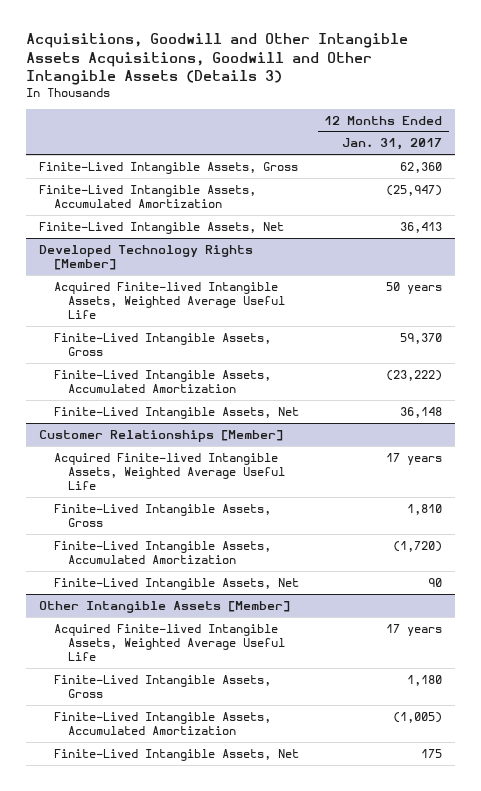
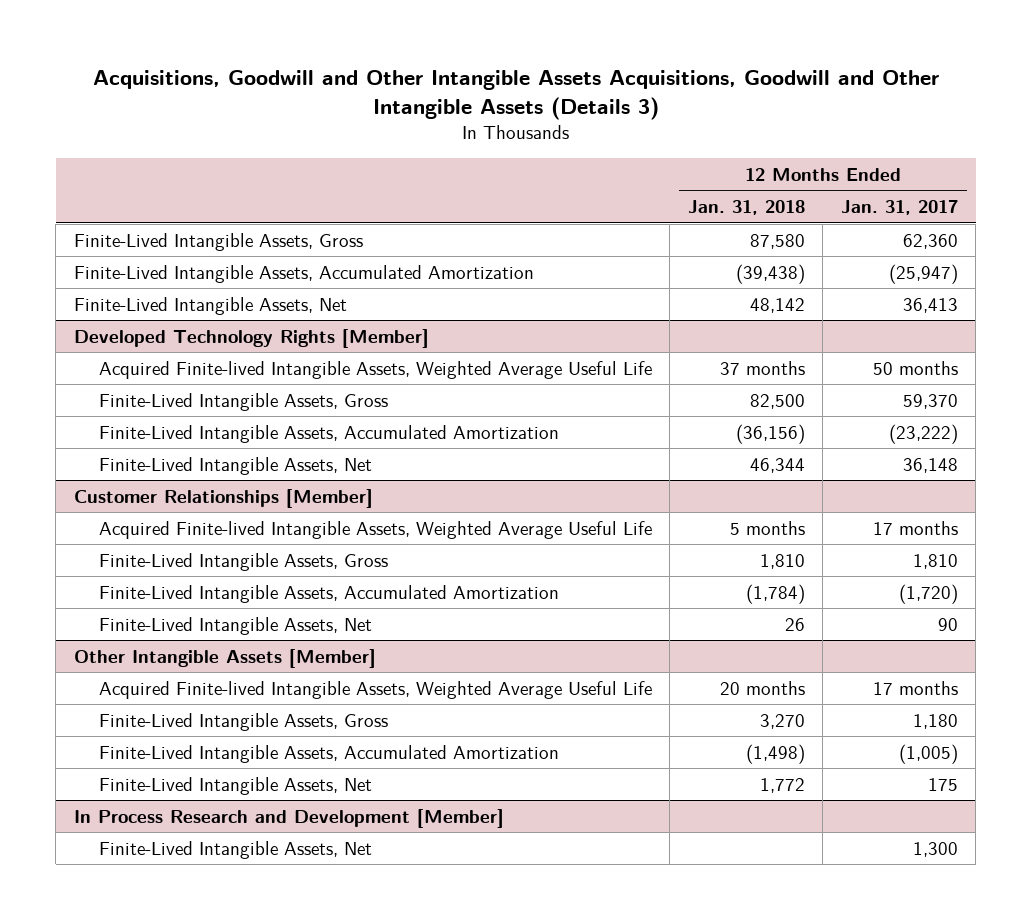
- | 12 Months Ended Jan. 31, 2017
+ | 12 Months Ended Jan. 31, 2018 | 12 Months Ended Jan. 31, 2017
@ Developed Technology Rights [Member]
- Acquired Finite-lived Intangible Assets, Weighted Average Useful Life | 50 years
+ Acquired Finite-lived Intangible Assets, Weighted Average Useful Life | 37 months | 50 months
@ Customer Relationships [Member]
- Acquired Finite-lived Intangible Assets, Weighted Average Useful Life | 17 years
+ Acquired Finite-lived Intangible Assets, Weighted Average Useful Life | 5 months | 17 months
@ Other Intangible Assets [Member]
- Acquired Finite-lived Intangible Assets, Weighted Average Useful Life | 17 years
+ Acquired Finite-lived Intangible Assets, Weighted Average Useful Life | 20 months | 17 months
+ In Process Research and Development [Member]
+ Finite-Lived Intangible Assets, Net | | 1,300

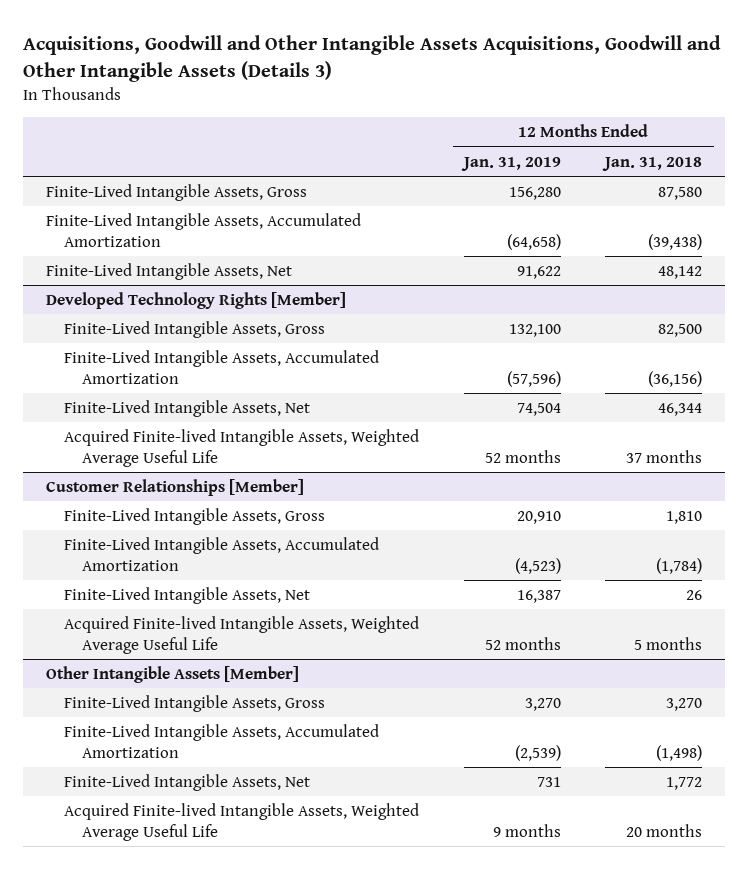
- | 12 Months Ended Jan. 31, 2018 | 12 Months Ended Jan. 31, 2017
+ | 12 Months Ended Jan. 31, 2019 | 12 Months Ended Jan. 31, 2018
@ Developed Technology Rights [Member]
moved down: Acquired Finite-lived Intangible Assets, Weighted Average Useful Life | 52 months | 37 months
@ Customer Relationships [Member]
moved down: Acquired Finite-lived Intangible Assets, Weighted Average Useful Life | 52 months | 5 months
- In Process Research and Development [Member]
- Finite-Lived Intangible Assets, Net | | 1,300
@ Other Intangible Assets [Member]
moved down: Acquired Finite-lived Intangible Assets, Weighted Average Useful Life | 9 months | 20 months

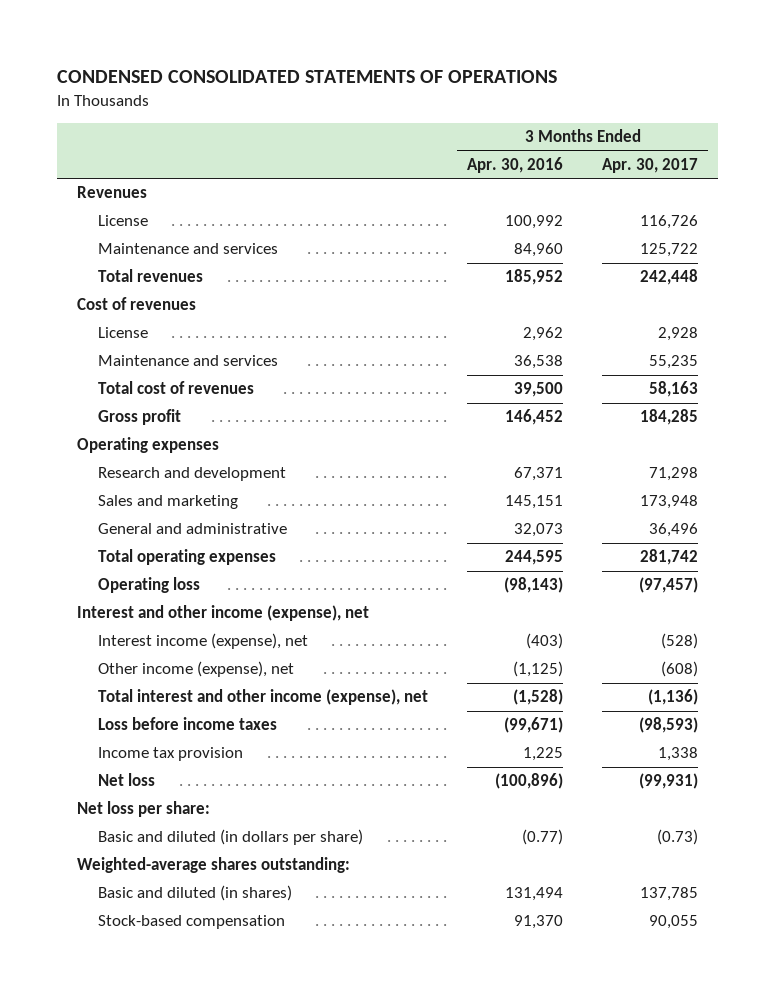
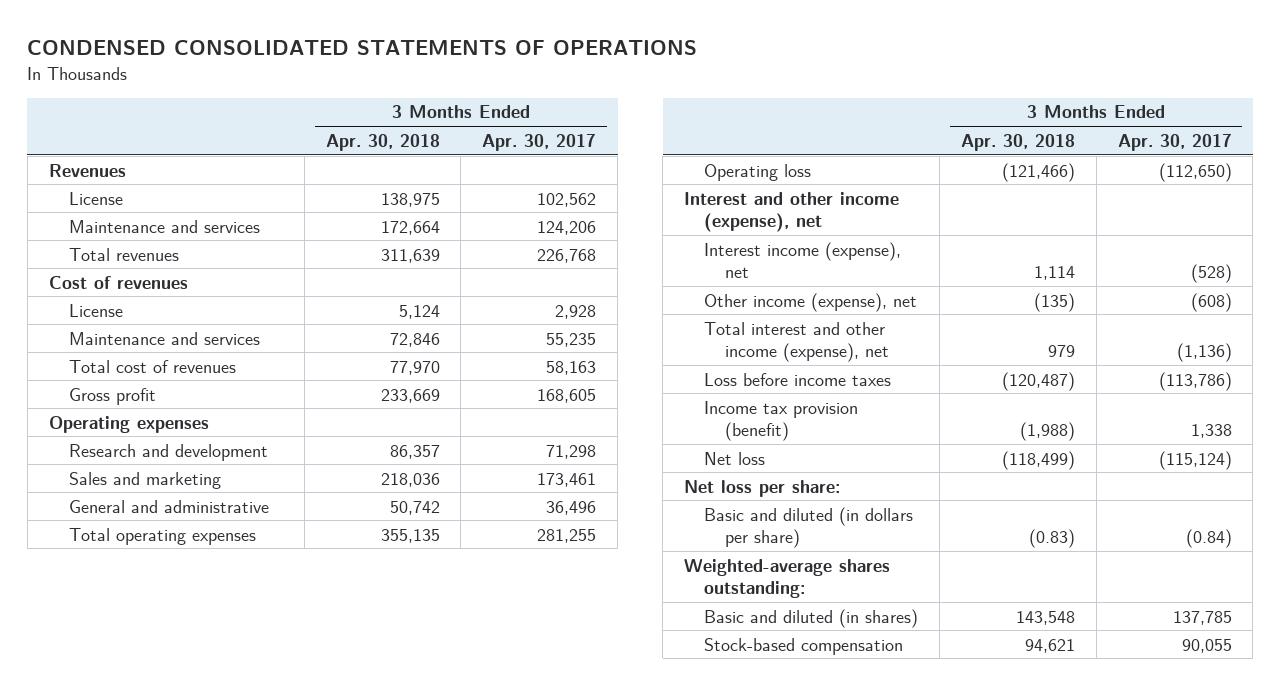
- | 3 Months Ended Apr. 30, 2016 | 3 Months Ended Apr. 30, 2017
+ | 3 Months Ended Apr. 30, 2018 | 3 Months Ended Apr. 30, 2017
- License | 100,992 | 116,726
- Maintenance and services | 84,960 | 125,722
- Total revenues | 185,952 | 242,448
+ License | 138,975 | 102,562
+ Maintenance and services | 172,664 | 124,206
+ Total revenues | 311,639 | 226,768
- Gross profit | 146,452 | 184,285
+ Gross profit | 233,669 | 168,605
- Sales and marketing | 145,151 | 173,948
+ Sales and marketing | 218,036 | 173,461
- Total operating expenses | 244,595 | 281,742
- Operating loss | (98,143) | (97,457)
+ Total operating expenses | 355,135 | 281,255
+ Operating loss | (121,466) | (112,650)
- Loss before income taxes | (99,671) | (98,593)
- Income tax provision | 1,225 | 1,338
- Net loss | (100,896) | (99,931)
+ Loss before income taxes | (120,487) | (113,786)
+ Income tax provision (benefit) | (1,988) | 1,338
+ Net loss | (118,499) | (115,124)
- Basic and diluted (in dollars per share) | (0.77) | (0.73)
+ Basic and diluted (in dollars per share) | (0.83) | (0.84)

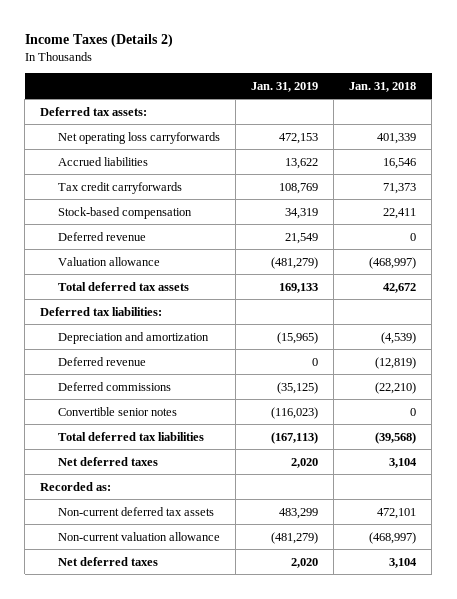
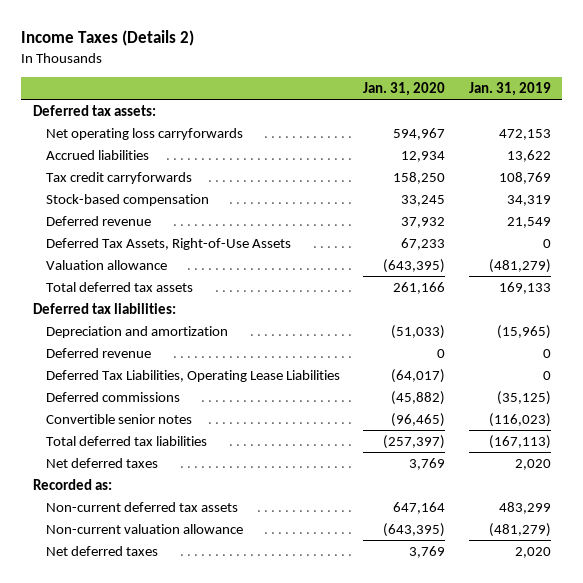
- | Jan. 31, 2019 | Jan. 31, 2018
+ | Jan. 31, 2020 | Jan. 31, 2019
+ Deferred Tax Assets, Right-of-Use Assets | 67,233 | 0
+ Deferred Tax Liabilities, Operating Lease Liabilities | (64,017) | 0

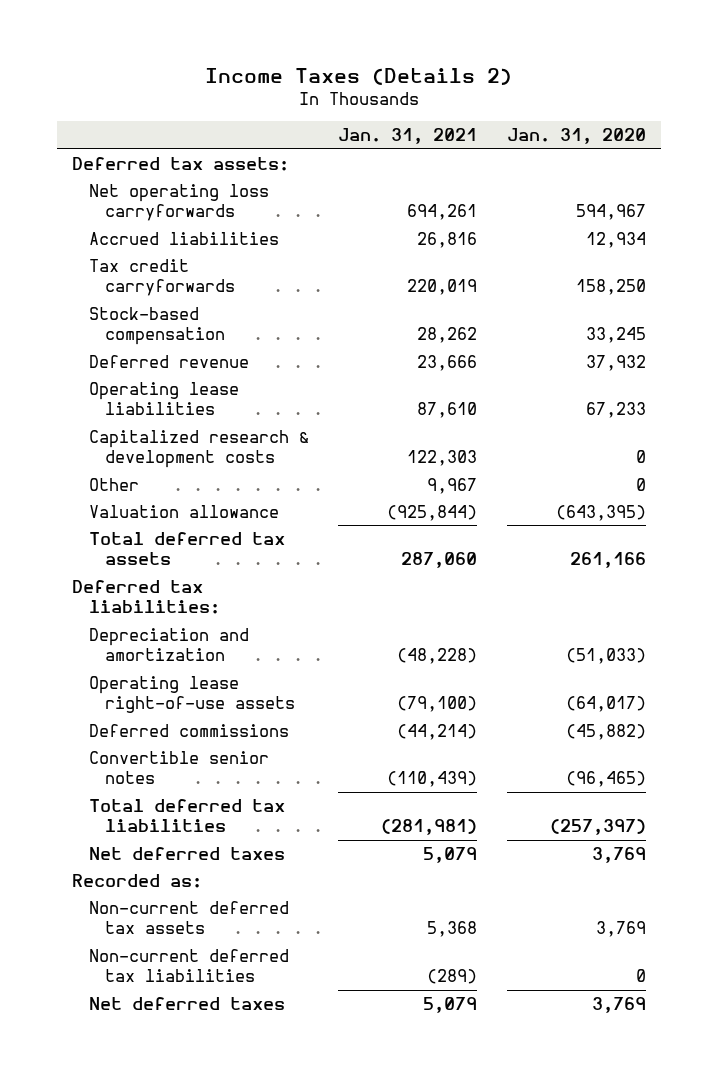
- | Jan. 31, 2020 | Jan. 31, 2019
+ | Jan. 31, 2021 | Jan. 31, 2020
- Deferred Tax Assets, Right-of-Use Assets | 67,233 | 0
+ Operating lease liabilities | 87,610 | 67,233
+ Capitalized research & development costs | 122,303 | 0
+ Other | 9,967 | 0
- Deferred revenue | 0 | 0
- Deferred Tax Liabilities, Operating Lease Liabilities | (64,017) | 0
+ Operating lease right-of-use assets | (79,100) | (64,017)
- Non-current deferred tax assets | 647,164 | 483,299
- Non-current valuation allowance | (643,395) | (481,279)
+ Non-current deferred tax assets | 5,368 | 3,769
+ Non-current deferred tax liabilities | (289) | 0

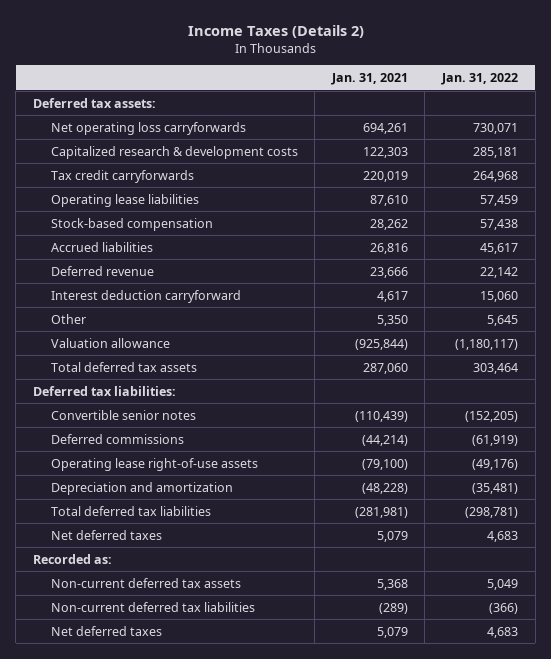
- | Jan. 31, 2021 | Jan. 31, 2020
+ | Jan. 31, 2021 | Jan. 31, 2022
moved up: Capitalized research & development costs | 122,303 | 285,181
moved up: Operating lease liabilities | 87,610 | 57,459
moved down: Accrued liabilities | 26,816 | 45,617
- Other | 9,967 | 0
+ Interest deduction carryforward | 4,617 | 15,060
+ Other | 5,350 | 5,645
moved down: Deferred commissions | (44,214) | (61,919)
moved down: Operating lease right-of-use assets | (79,100) | (49,176)
moved down: Depreciation and amortization | (48,228) | (35,481)

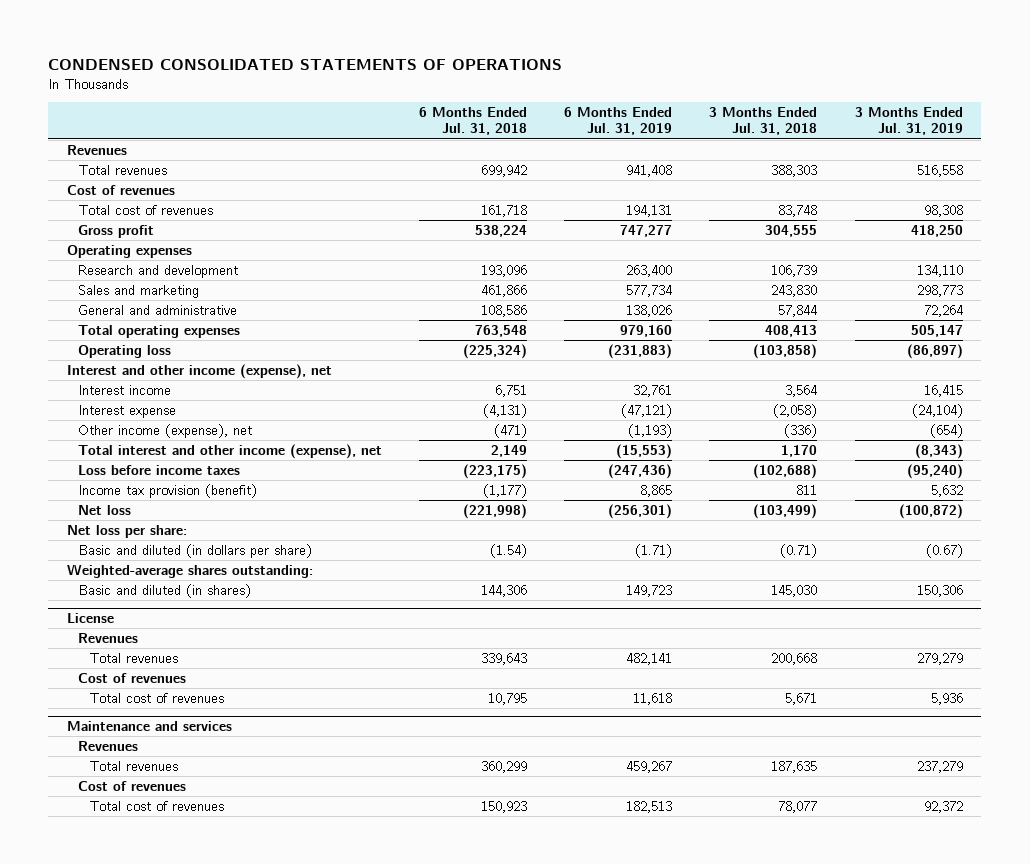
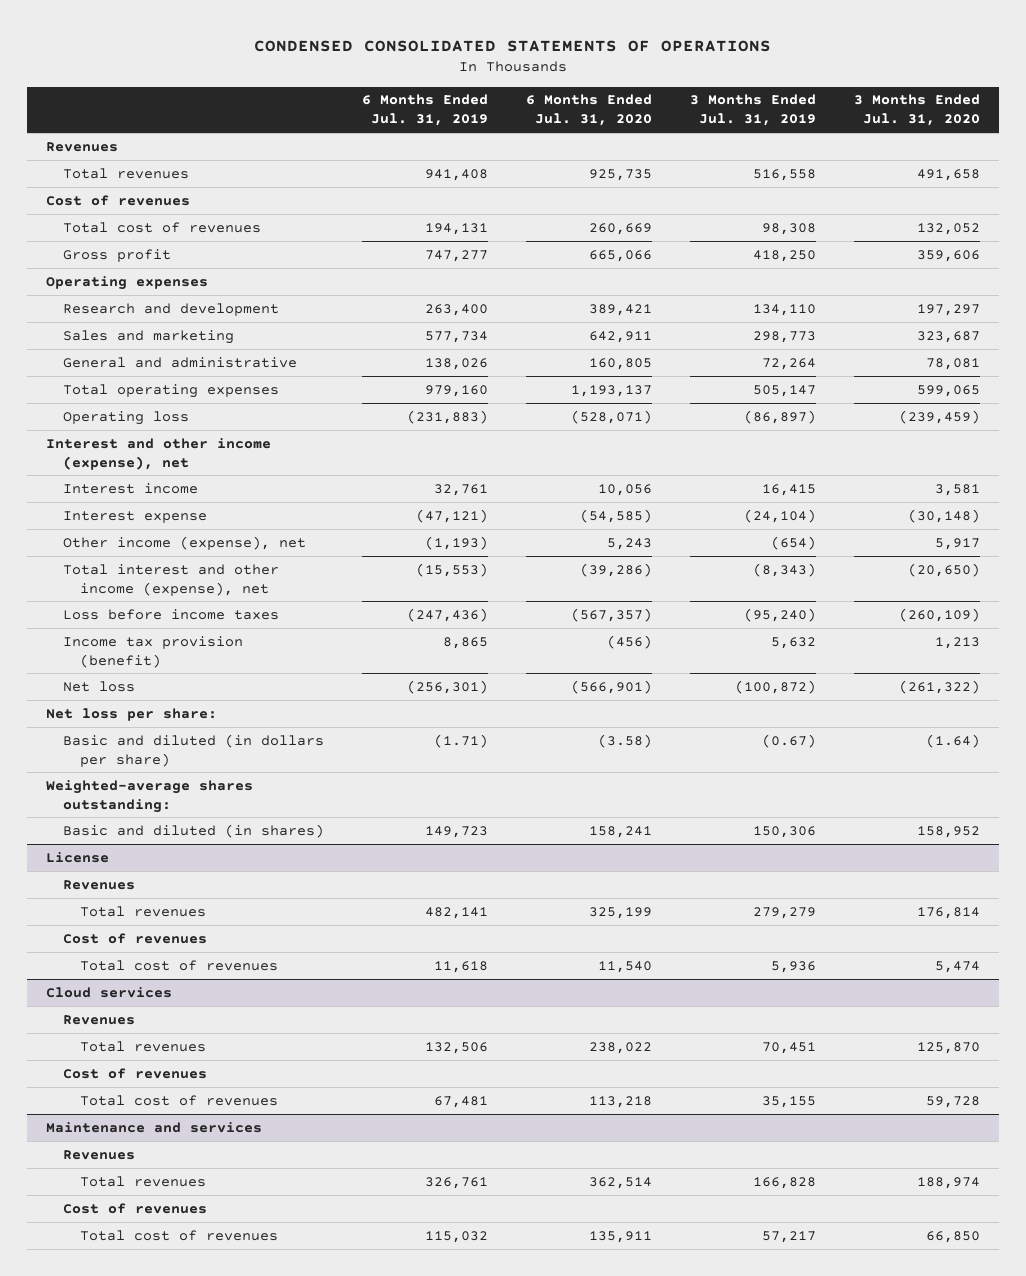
- | 6 Months Ended Jul. 31, 2018 | 6 Months Ended Jul. 31, 2019 | 3 Months Ended Jul. 31, 2018 | 3 Months Ended Jul. 31, 2019
+ | 6 Months Ended Jul. 31, 2019 | 6 Months Ended Jul. 31, 2020 | 3 Months Ended Jul. 31, 2019 | 3 Months Ended Jul. 31, 2020
+ Cloud services
+ Revenues
+ Total revenues | 132,506 | 238,022 | 70,451 | 125,870
+ Cost of revenues
+ Total cost of revenues | 67,481 | 113,218 | 35,155 | 59,728
@ Maintenance and services
- Total revenues | 360,299 | 459,267 | 187,635 | 237,279
+ Total revenues | 326,761 | 362,514 | 166,828 | 188,974
- Total cost of revenues | 150,923 | 182,513 | 78,077 | 92,372
+ Total cost of revenues | 115,032 | 135,911 | 57,217 | 66,850

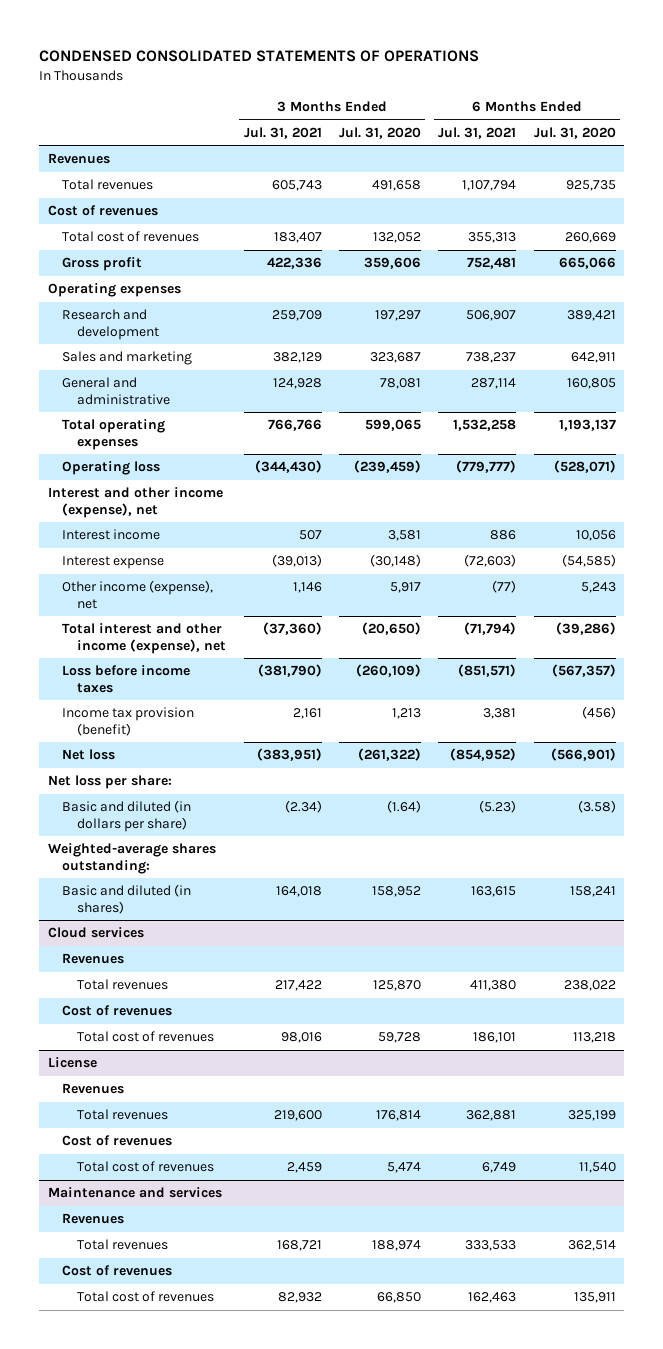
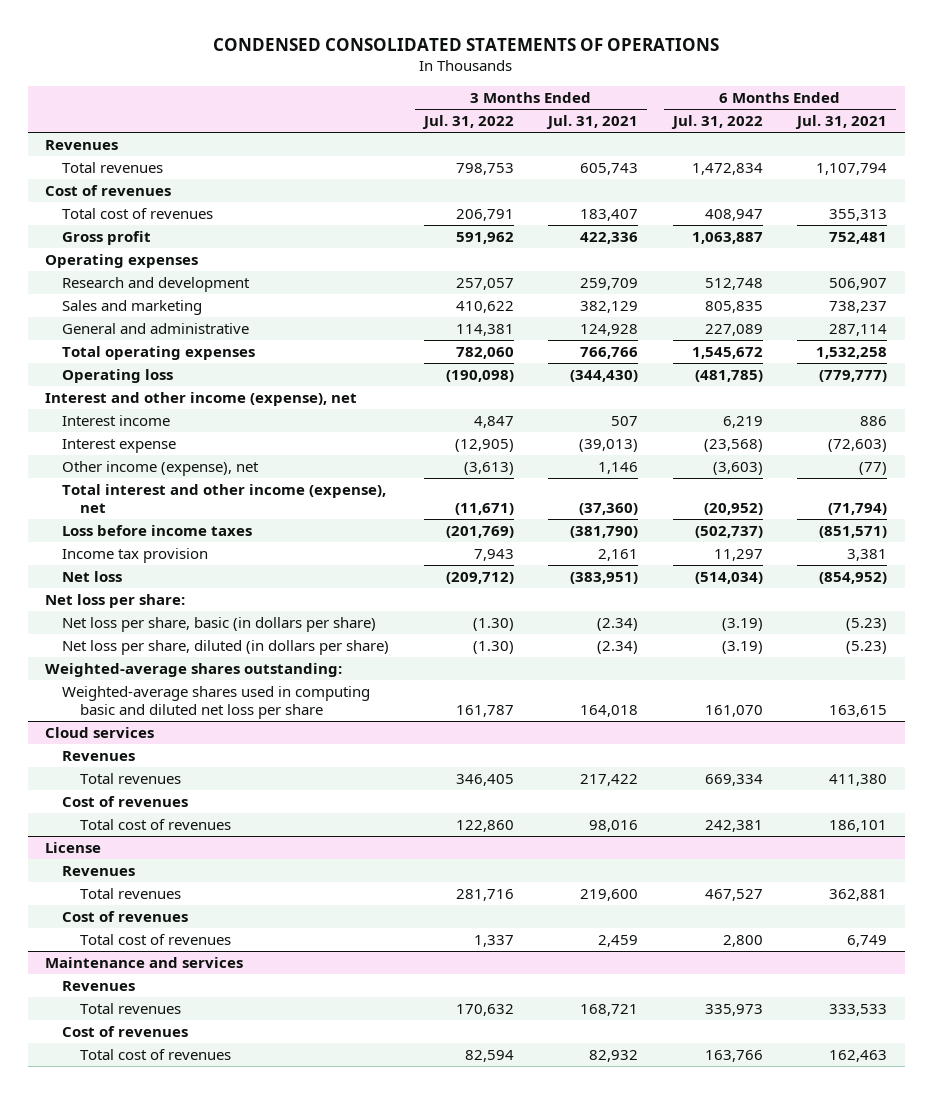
- | 3 Months Ended Jul. 31, 2021 | 3 Months Ended Jul. 31, 2020 | 6 Months Ended Jul. 31, 2021 | 6 Months Ended Jul. 31, 2020
+ | 3 Months Ended Jul. 31, 2022 | 3 Months Ended Jul. 31, 2021 | 6 Months Ended Jul. 31, 2022 | 6 Months Ended Jul. 31, 2021
- Income tax provision (benefit) | 2,161 | 1,213 | 3,381 | (456)
+ Income tax provision | 7,943 | 2,161 | 11,297 | 3,381
- Basic and diluted (in dollars per share) | (2.34) | (1.64) | (5.23) | (3.58)
+ Net loss per share, basic (in dollars per share) | (1.30) | (2.34) | (3.19) | (5.23)
+ Net loss per share, diluted (in dollars per share) | (1.30) | (2.34) | (3.19) | (5.23)
- Basic and diluted (in shares) | 164,018 | 158,952 | 163,615 | 158,241
+ Weighted-average shares used in computing basic and diluted net loss per share | 161,787 | 164,018 | 161,070 | 163,615

